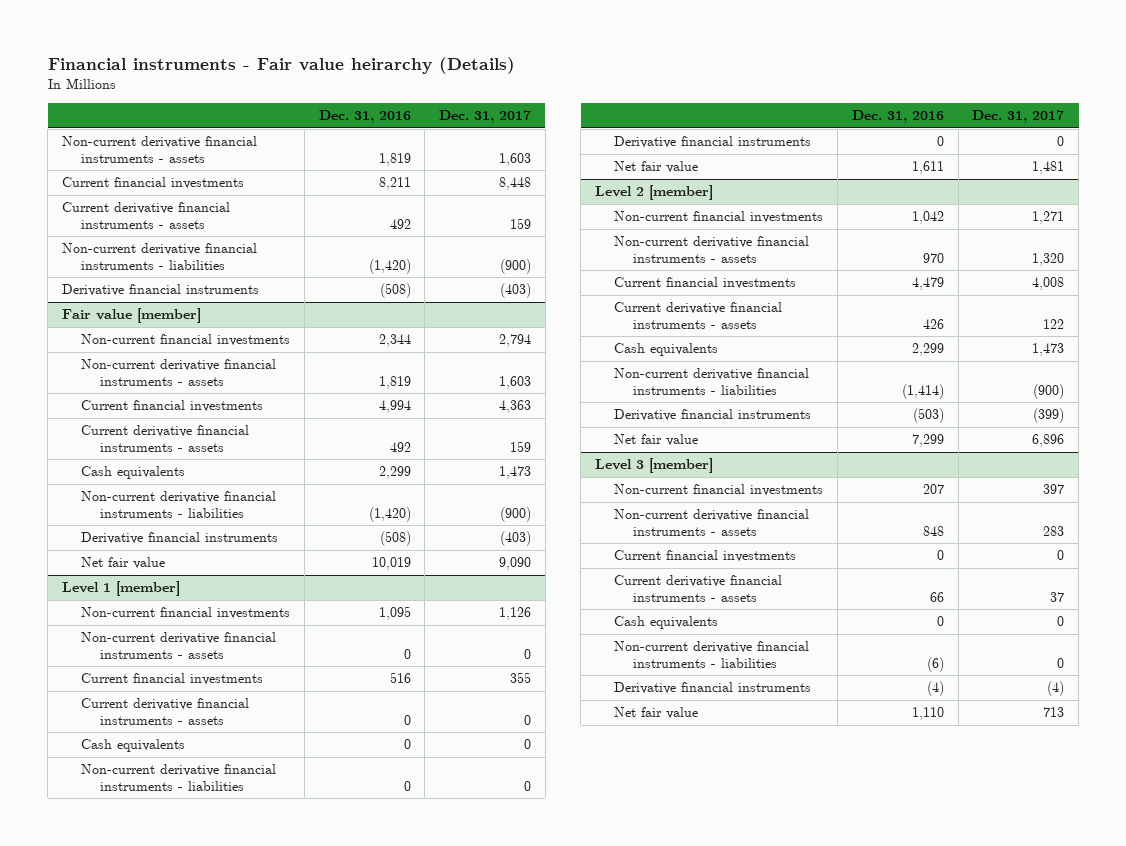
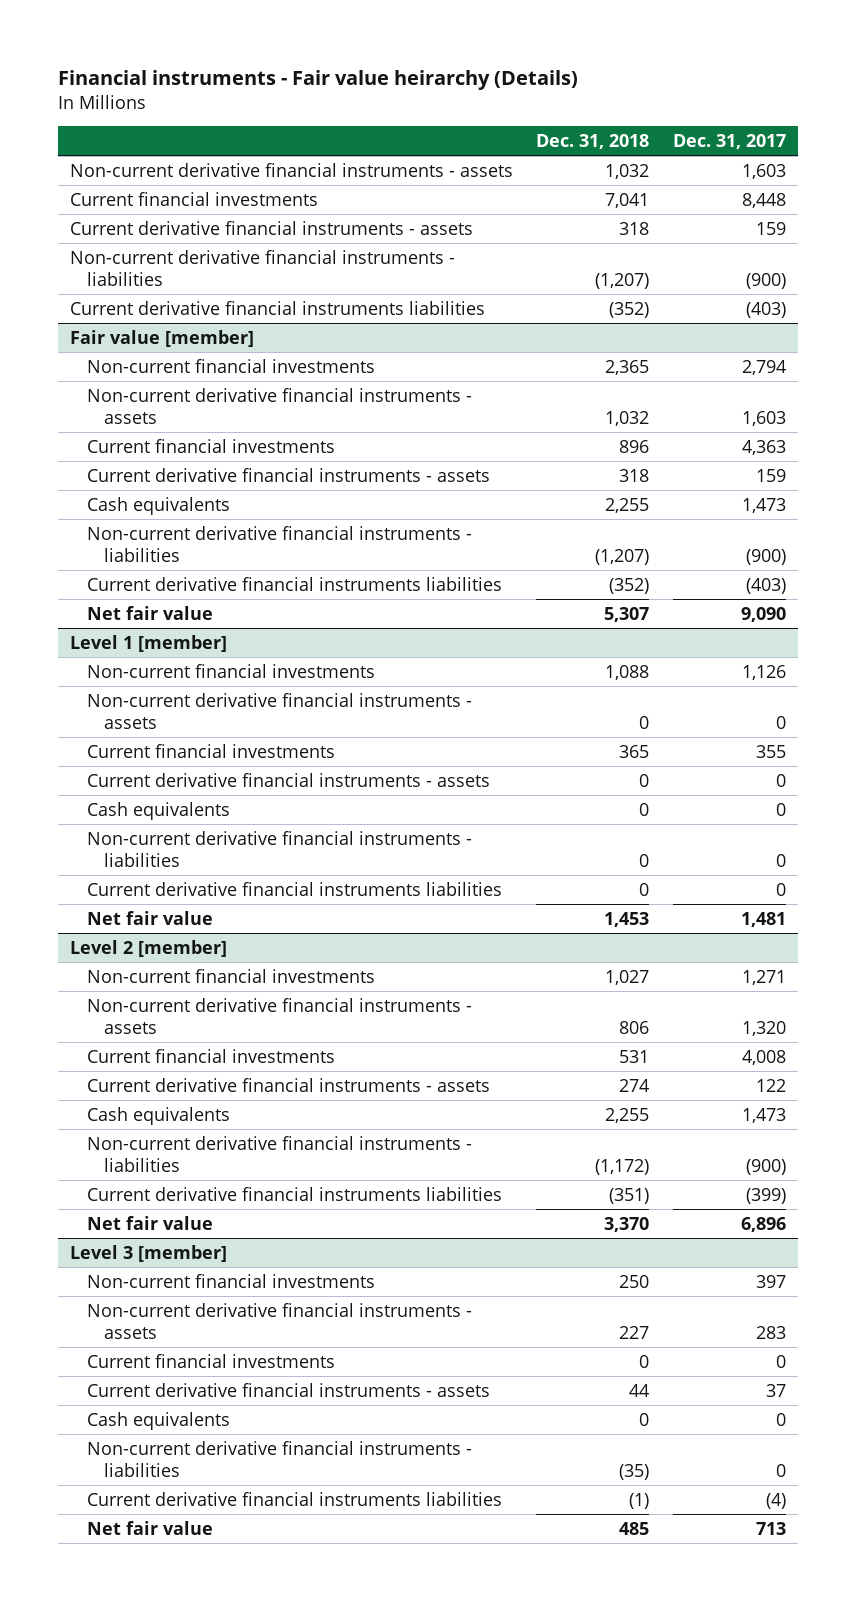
- | Dec. 31, 2016 | Dec. 31, 2017
+ | Dec. 31, 2018 | Dec. 31, 2017
- Derivative financial instruments | (508) | (403)
+ Current derivative financial instruments liabilities | (352) | (403)
@ Fair value [member]
- Derivative financial instruments | (508) | (403)
+ Current derivative financial instruments liabilities | (352) | (403)
@ Level 1 [member]
- Derivative financial instruments | 0 | 0
+ Current derivative financial instruments liabilities | 0 | 0
@ Level 2 [member]
- Derivative financial instruments | (503) | (399)
+ Current derivative financial instruments liabilities | (351) | (399)
@ Level 3 [member]
- Derivative financial instruments | (4) | (4)
+ Current derivative financial instruments liabilities | (1) | (4)

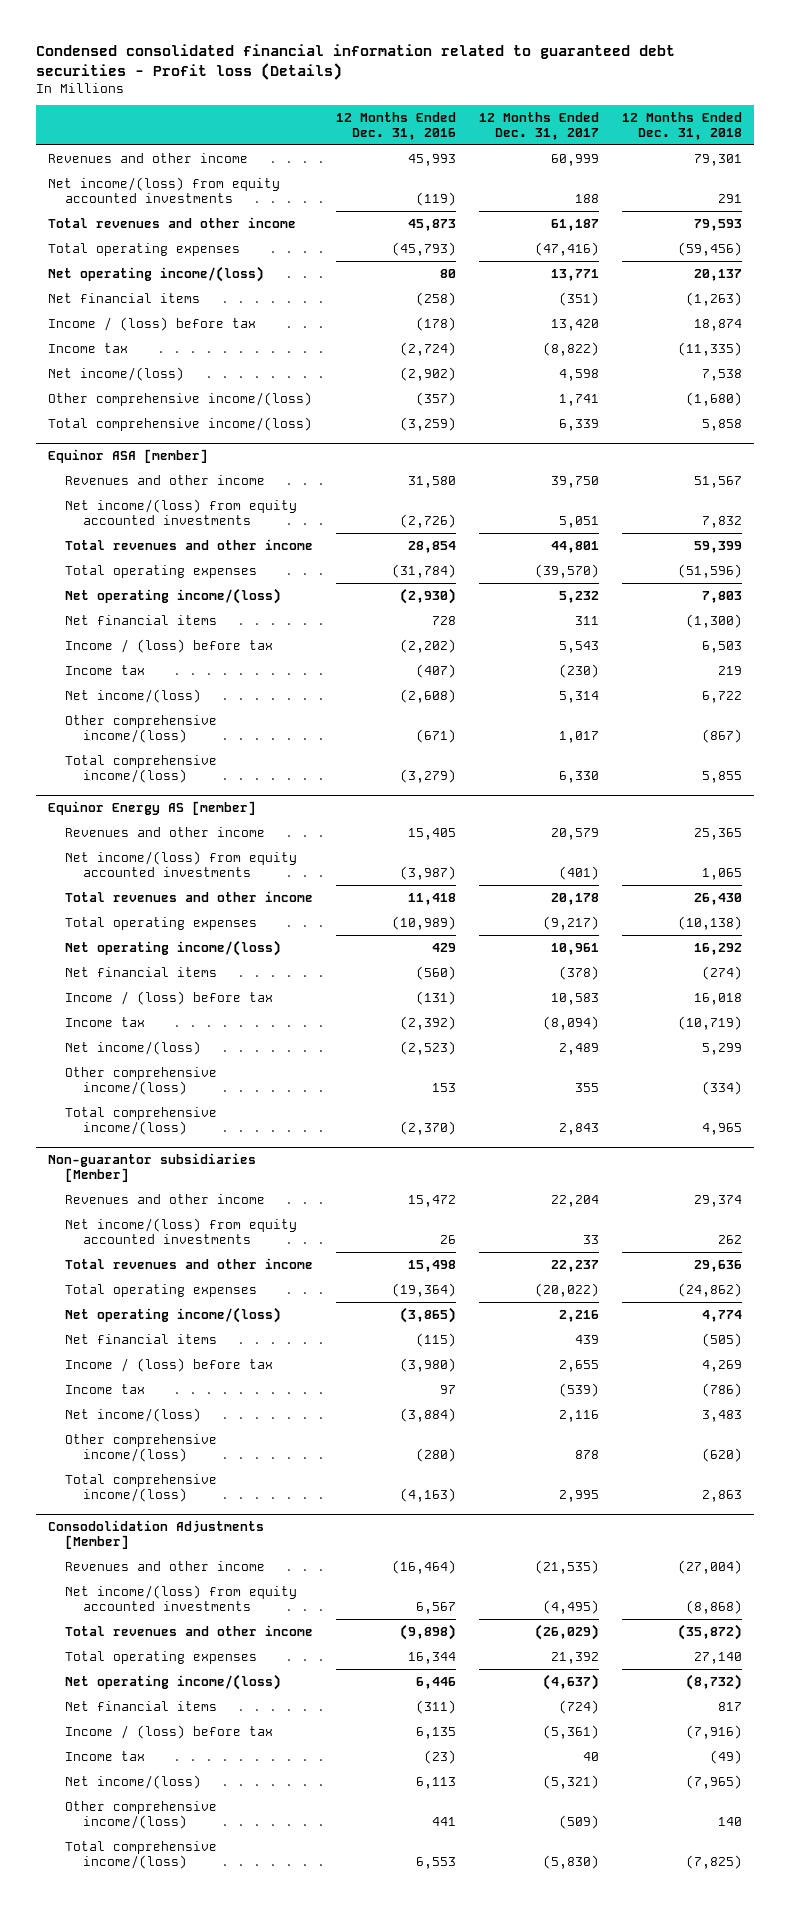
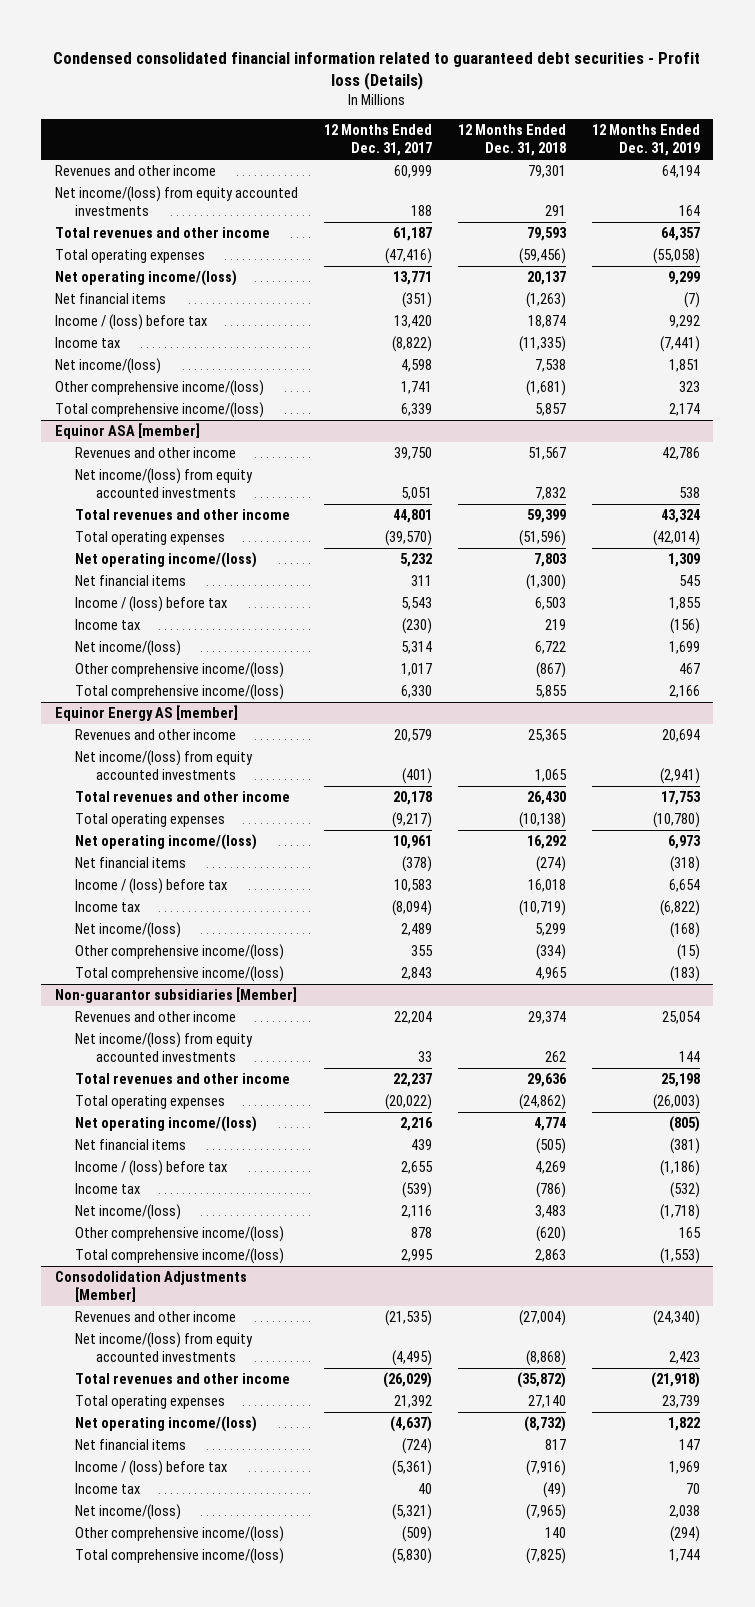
- | 12 Months Ended Dec. 31, 2016 | 12 Months Ended Dec. 31, 2017 | 12 Months Ended Dec. 31, 2018
+ | 12 Months Ended Dec. 31, 2017 | 12 Months Ended Dec. 31, 2018 | 12 Months Ended Dec. 31, 2019
- Other comprehensive income/(loss) | (357) | 1,741 | (1,680)
- Total comprehensive income/(loss) | (3,259) | 6,339 | 5,858
+ Other comprehensive income/(loss) | 1,741 | (1,681) | 323
+ Total comprehensive income/(loss) | 6,339 | 5,857 | 2,174

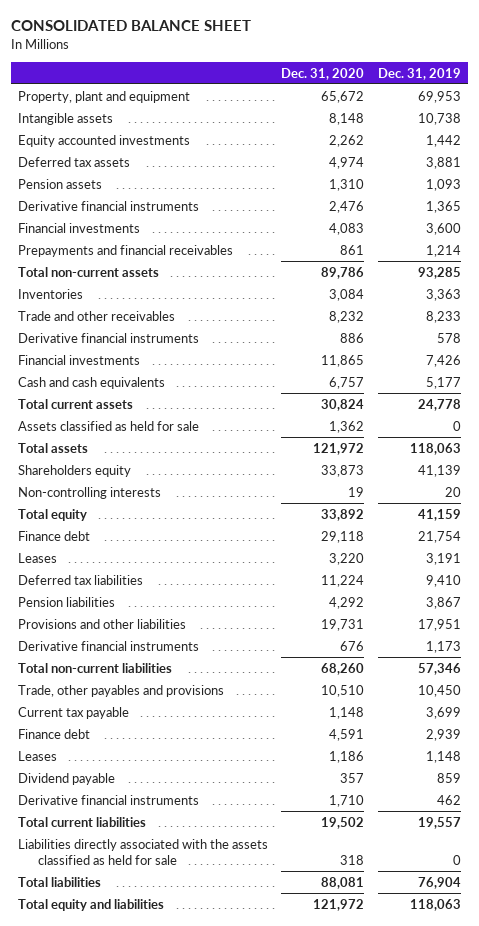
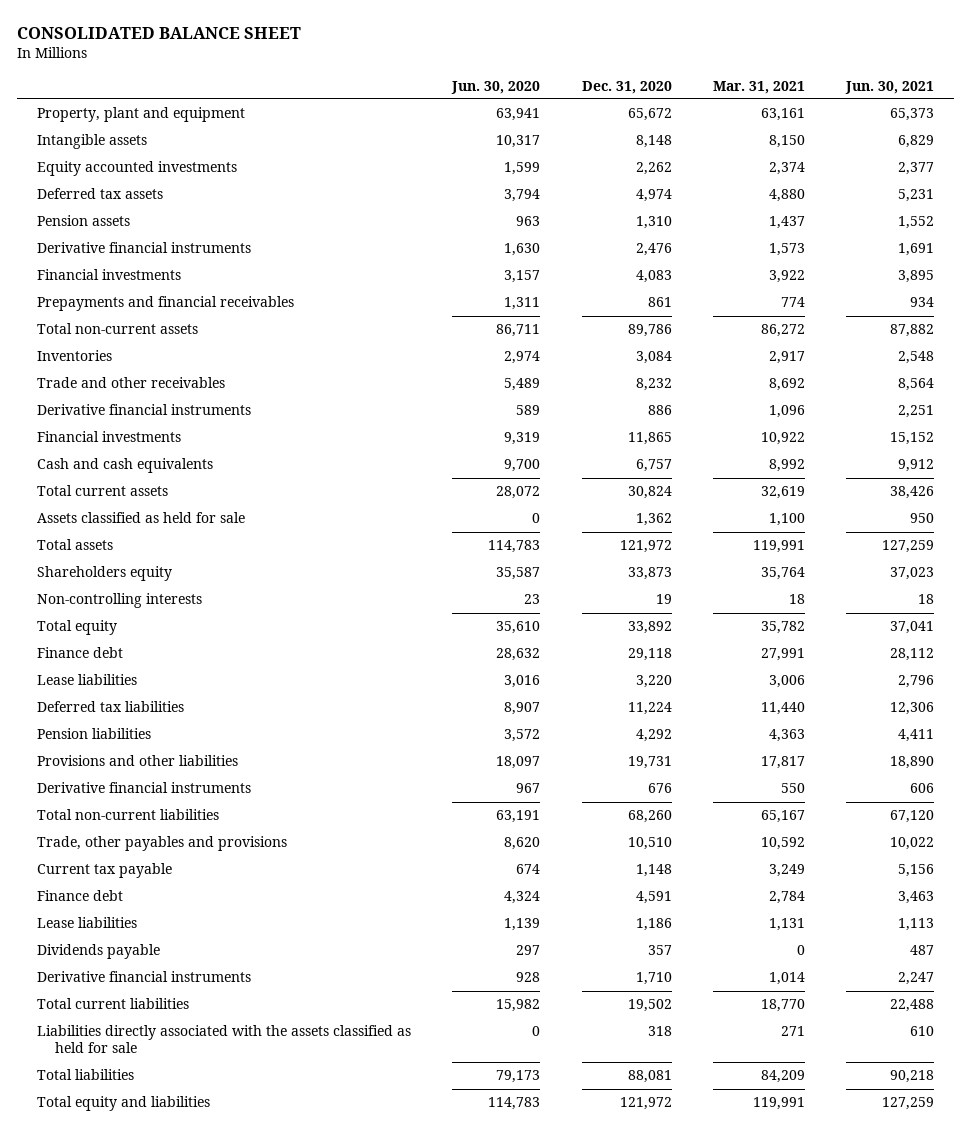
- | Dec. 31, 2020 | Dec. 31, 2019
+ | Jun. 30, 2020 | Dec. 31, 2020 | Mar. 31, 2021 | Jun. 30, 2021
- Leases | 3,220 | 3,191
+ Lease liabilities | 3,016 | 3,220 | 3,006 | 2,796
- Leases | 1,186 | 1,148
- Dividend payable | 357 | 859
+ Lease liabilities | 1,139 | 1,186 | 1,131 | 1,113
+ Dividends payable | 297 | 357 | 0 | 487

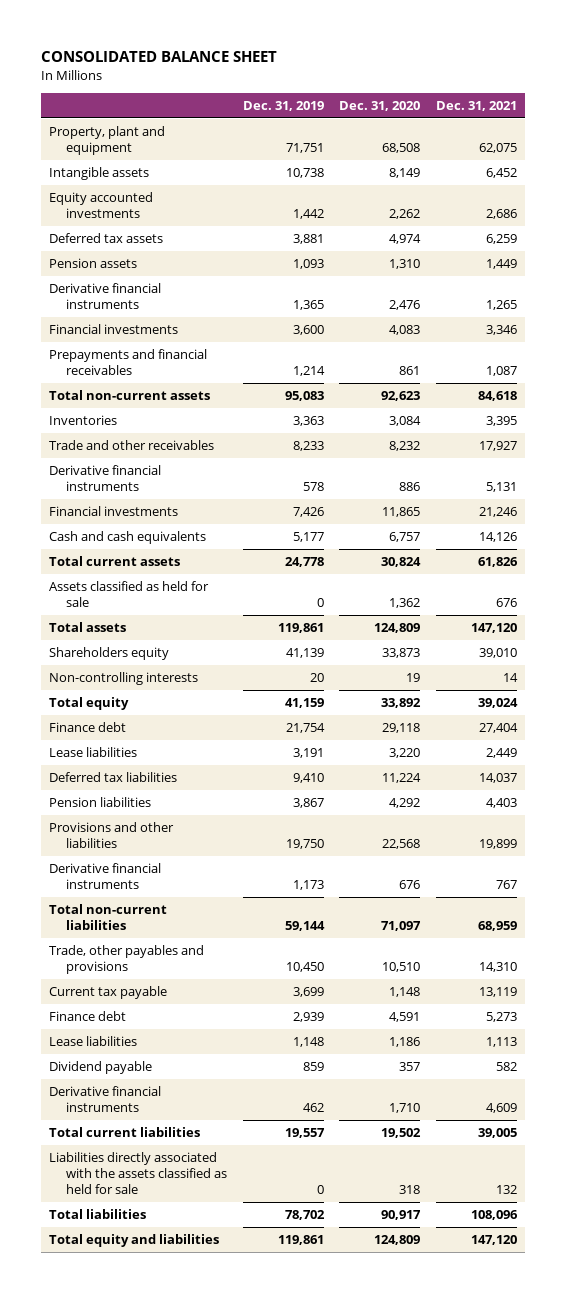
- | Jun. 30, 2020 | Dec. 31, 2020 | Mar. 31, 2021 | Jun. 30, 2021
+ | Dec. 31, 2019 | Dec. 31, 2020 | Dec. 31, 2021
- Property, plant and equipment | 63,941 | 65,672 | 63,161 | 65,373
- Intangible assets | 10,317 | 8,148 | 8,150 | 6,829
+ Property, plant and equipment | 71,751 | 68,508 | 62,075
+ Intangible assets | 10,738 | 8,149 | 6,452
- Total non-current assets | 86,711 | 89,786 | 86,272 | 87,882
+ Total non-current assets | 95,083 | 92,623 | 84,618
- Total assets | 114,783 | 121,972 | 119,991 | 127,259
+ Total assets | 119,861 | 124,809 | 147,120
- Provisions and other liabilities | 18,097 | 19,731 | 17,817 | 18,890
+ Provisions and other liabilities | 19,750 | 22,568 | 19,899
- Total non-current liabilities | 63,191 | 68,260 | 65,167 | 67,120
+ Total non-current liabilities | 59,144 | 71,097 | 68,959
- Dividends payable | 297 | 357 | 0 | 487
+ Dividend payable | 859 | 357 | 582
- Total liabilities | 79,173 | 88,081 | 84,209 | 90,218
- Total equity and liabilities | 114,783 | 121,972 | 119,991 | 127,259
+ Total liabilities | 78,702 | 90,917 | 108,096
+ Total equity and liabilities | 119,861 | 124,809 | 147,120

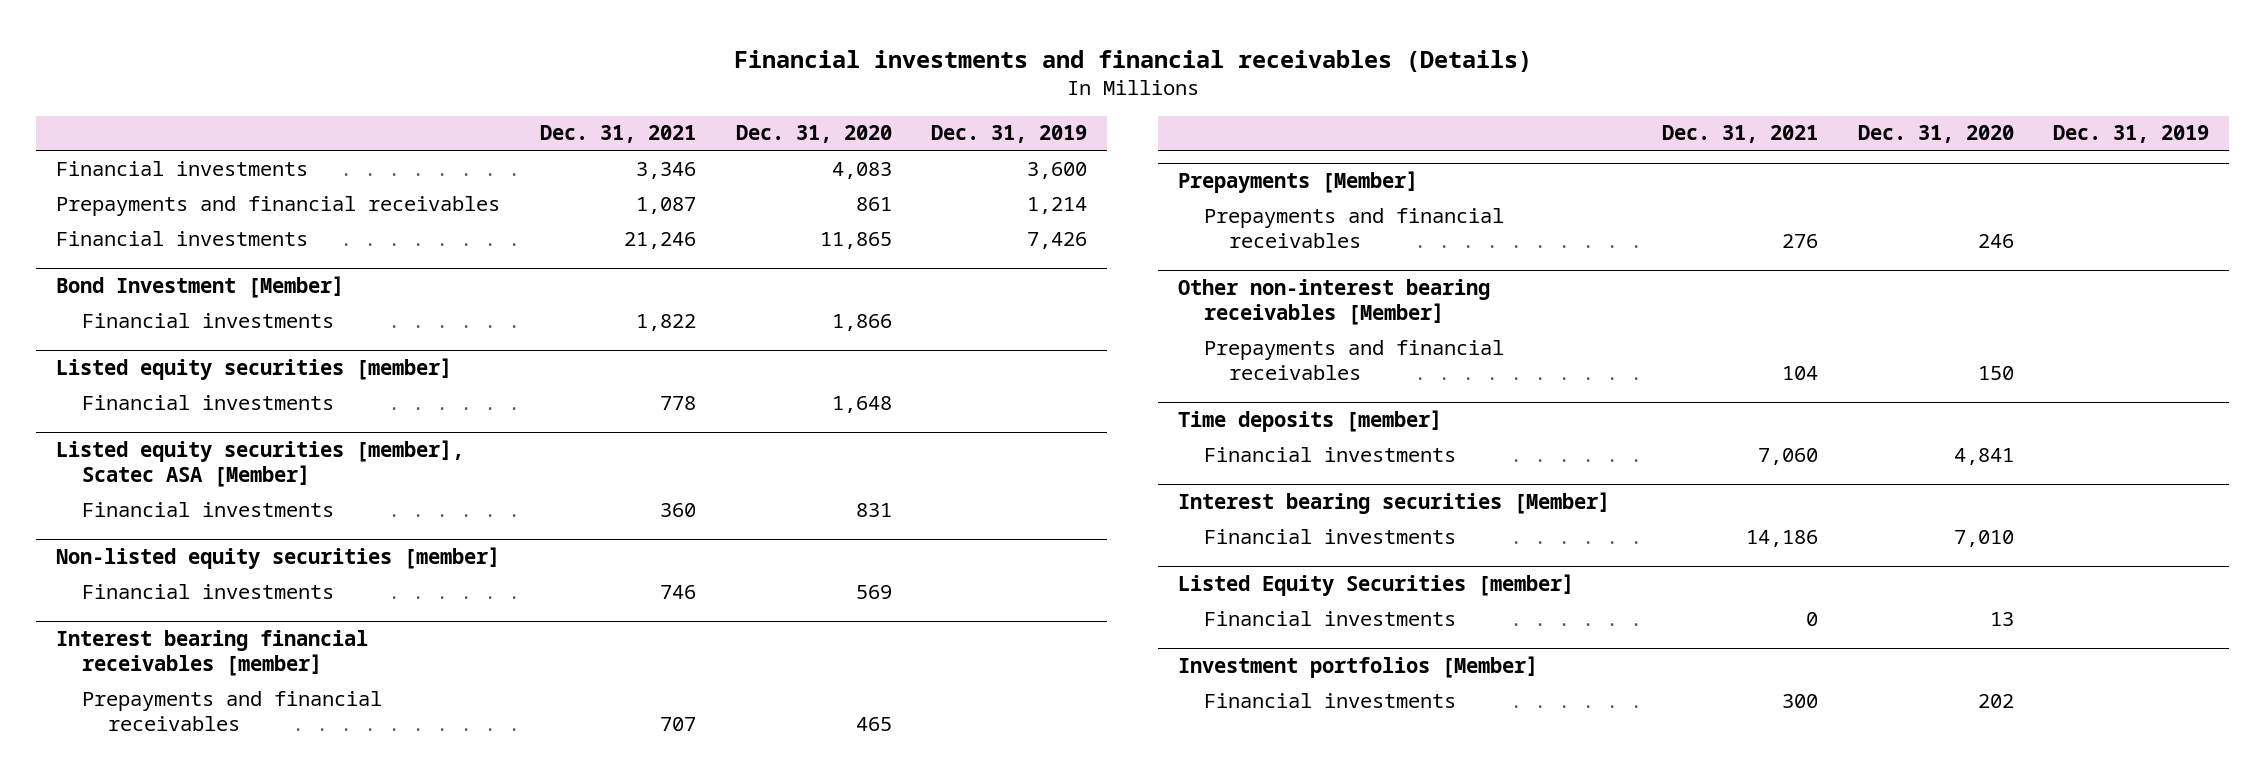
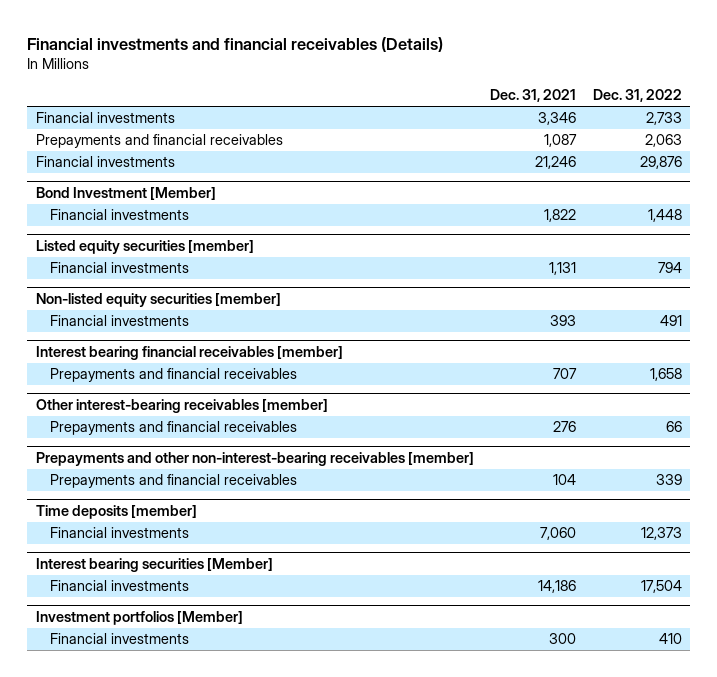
- | Dec. 31, 2021 | Dec. 31, 2020 | Dec. 31, 2019
+ | Dec. 31, 2021 | Dec. 31, 2022
@ Listed equity securities [member]
- Financial investments | 778 | 1,648 |
- Listed equity securities [member], Scatec ASA [Member]
- Financial investments | 360 | 831 |
@ Listed equity securities [member]
+ Financial investments | 1,131 | 794
@ Non-listed equity securities [member]
- Financial investments | 746 | 569 |
+ Financial investments | 393 | 491
- Prepayments [Member]
+ Other interest-bearing receivables [member]
- Other non-interest bearing receivables [Member]
+ Prepayments and other non-interest-bearing receivables [member]
- Listed Equity Securities [member]
- Financial investments | 0 | 13 |

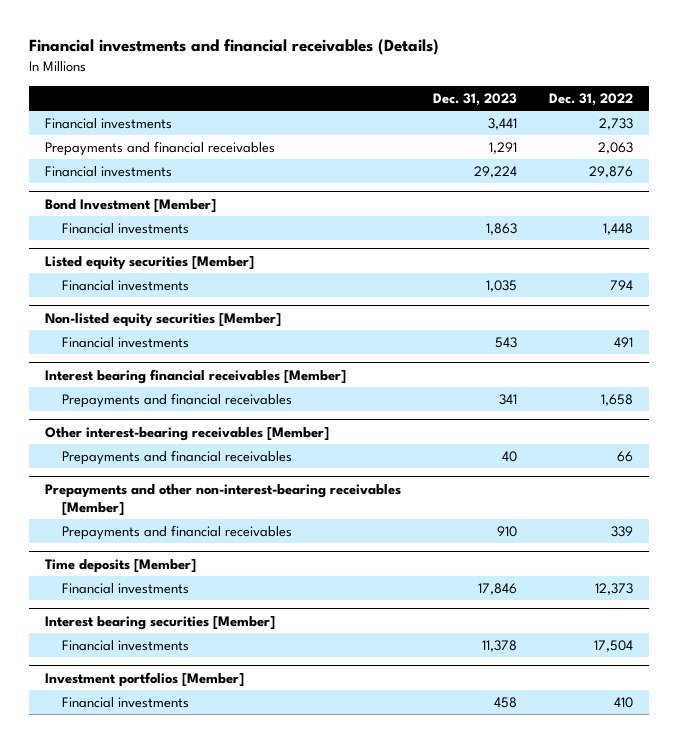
- | Dec. 31, 2021 | Dec. 31, 2022
+ | Dec. 31, 2023 | Dec. 31, 2022
- Listed equity securities [member]
+ Listed equity securities [Member]
- Non-listed equity securities [member]
+ Non-listed equity securities [Member]
- Interest bearing financial receivables [member]
+ Interest bearing financial receivables [Member]
- Other interest-bearing receivables [member]
+ Other interest-bearing receivables [Member]
- Prepayments and other non-interest-bearing receivables [member]
+ Prepayments and other non-interest-bearing receivables [Member]
- Time deposits [member]
+ Time deposits [Member]

